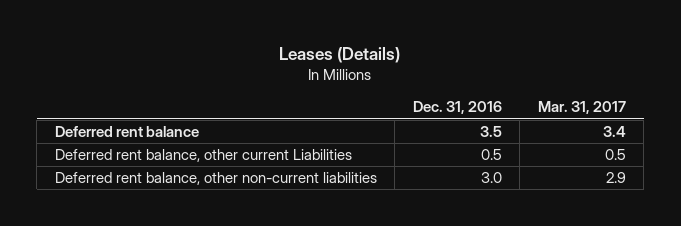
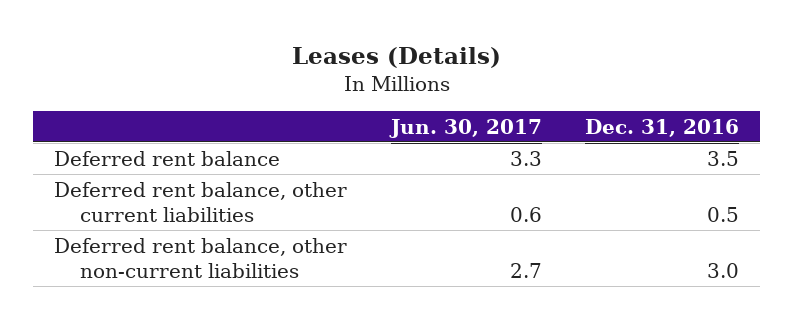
- | Dec. 31, 2016 | Mar. 31, 2017
+ | Jun. 30, 2017 | Dec. 31, 2016
- Deferred rent balance, other current Liabilities | 0.5 | 0.5
+ Deferred rent balance, other current liabilities | 0.6 | 0.5

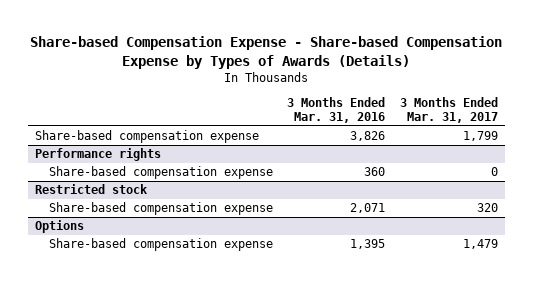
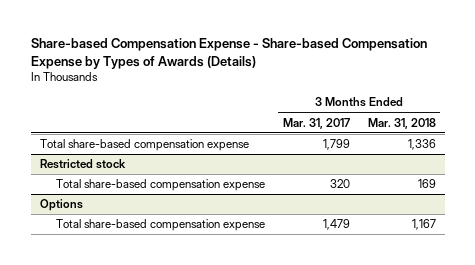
- | 3 Months Ended Mar. 31, 2016 | 3 Months Ended Mar. 31, 2017
+ | 3 Months Ended Mar. 31, 2017 | 3 Months Ended Mar. 31, 2018
- Share-based compensation expense | 3,826 | 1,799
- Performance rights
- Share-based compensation expense | 360 | 0
+ Total share-based compensation expense | 1,799 | 1,336
@ Restricted stock
- Share-based compensation expense | 2,071 | 320
+ Total share-based compensation expense | 320 | 169
@ Options
- Share-based compensation expense | 1,395 | 1,479
+ Total share-based compensation expense | 1,479 | 1,167

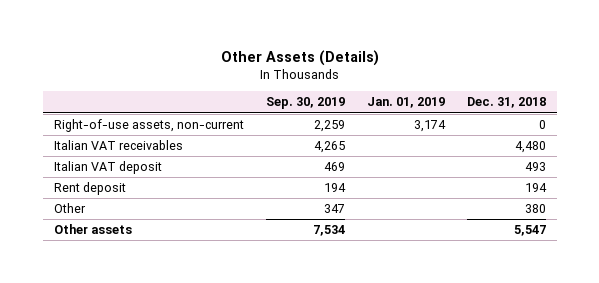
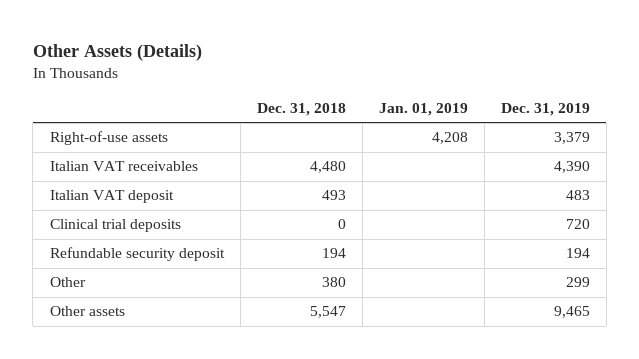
- | Sep. 30, 2019 | Jan. 01, 2019 | Dec. 31, 2018
+ | Dec. 31, 2018 | Jan. 01, 2019 | Dec. 31, 2019
- Right-of-use assets, non-current | 2,259 | 3,174 | 0
+ Right-of-use assets | | 4,208 | 3,379
- Rent deposit | 194 | | 194
+ Clinical trial deposits | 0 | | 720
+ Refundable security deposit | 194 | | 194

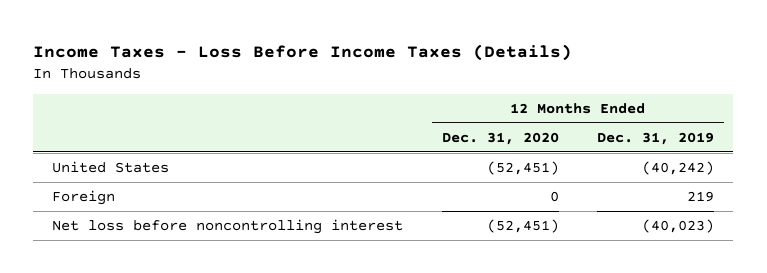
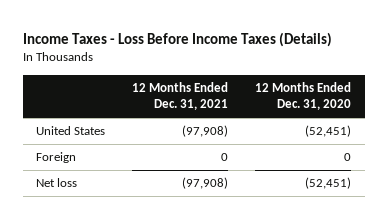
- | 12 Months Ended Dec. 31, 2020 | 12 Months Ended Dec. 31, 2019
+ | 12 Months Ended Dec. 31, 2021 | 12 Months Ended Dec. 31, 2020
- Net loss before noncontrolling interest | (52,451) | (40,023)
+ Net loss | (97,908) | (52,451)

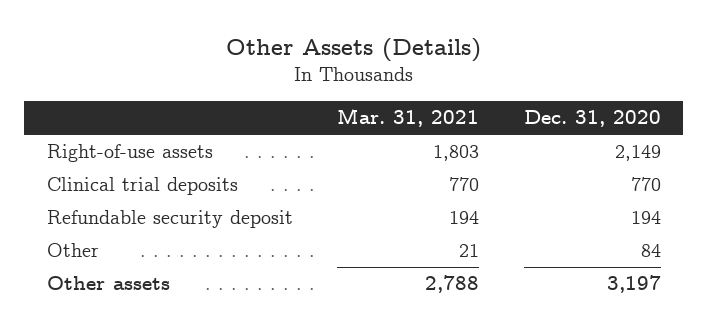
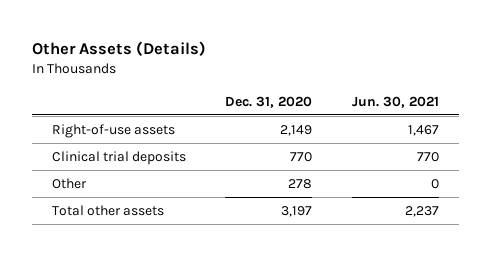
- | Mar. 31, 2021 | Dec. 31, 2020
+ | Dec. 31, 2020 | Jun. 30, 2021
- Refundable security deposit | 194 | 194
- Other | 21 | 84
- Other assets | 2,788 | 3,197
+ Other | 278 | 0
+ Total other assets | 3,197 | 2,237

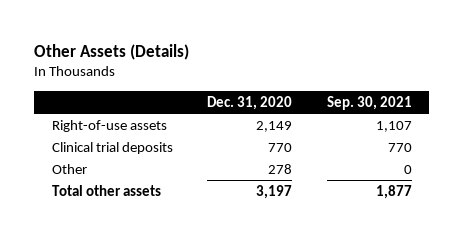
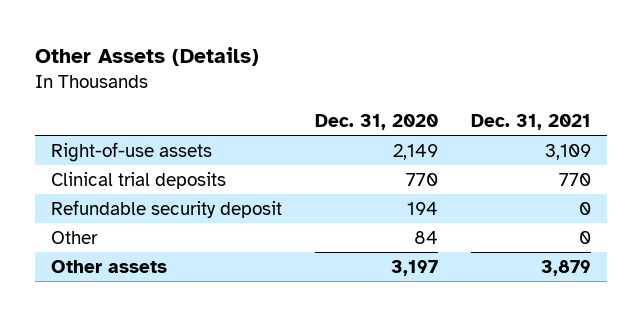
- | Dec. 31, 2020 | Sep. 30, 2021
+ | Dec. 31, 2020 | Dec. 31, 2021
- Other | 278 | 0
- Total other assets | 3,197 | 1,877
+ Refundable security deposit | 194 | 0
+ Other | 84 | 0
+ Other assets | 3,197 | 3,879

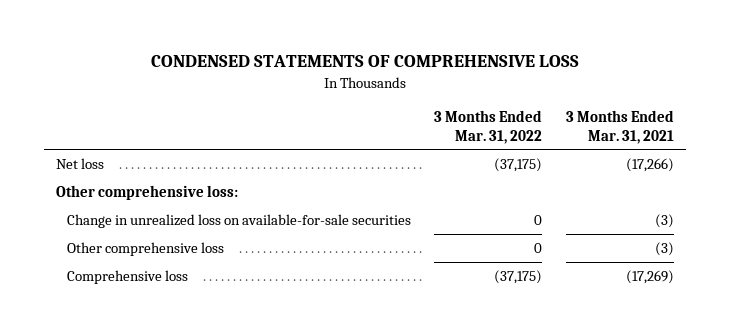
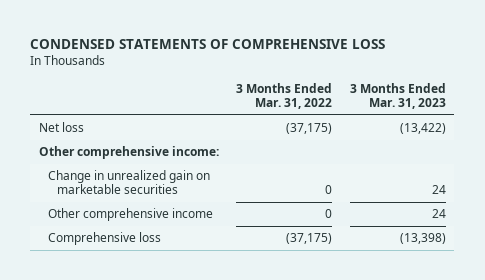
- | 3 Months Ended Mar. 31, 2022 | 3 Months Ended Mar. 31, 2021
+ | 3 Months Ended Mar. 31, 2022 | 3 Months Ended Mar. 31, 2023
- Other comprehensive loss:
- Change in unrealized loss on available-for-sale securities | 0 | (3)
- Other comprehensive loss | 0 | (3)
+ Other comprehensive income:
+ Change in unrealized gain on marketable securities | 0 | 24
+ Other comprehensive income | 0 | 24

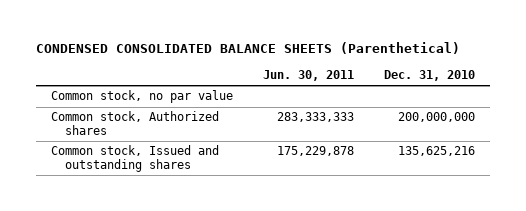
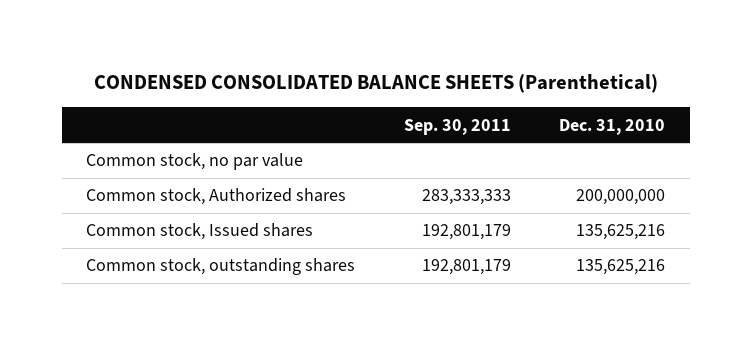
- | Jun. 30, 2011 | Dec. 31, 2010
+ | Sep. 30, 2011 | Dec. 31, 2010
- Common stock, Issued and outstanding shares | 175,229,878 | 135,625,216
+ Common stock, Issued shares | 192,801,179 | 135,625,216
+ Common stock, outstanding shares | 192,801,179 | 135,625,216

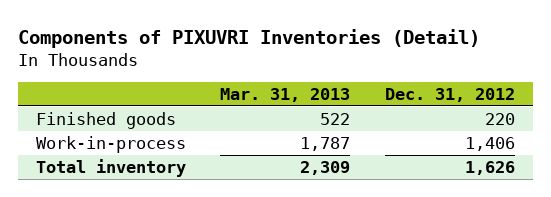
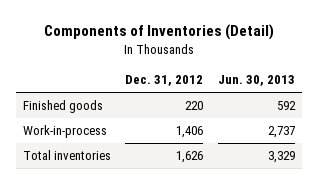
- Components of PIXUVRI Inventories (Detail)
+ Components of Inventories (Detail)
- | Mar. 31, 2013 | Dec. 31, 2012
+ | Dec. 31, 2012 | Jun. 30, 2013
- Total inventory | 2,309 | 1,626
+ Total inventories | 1,626 | 3,329

